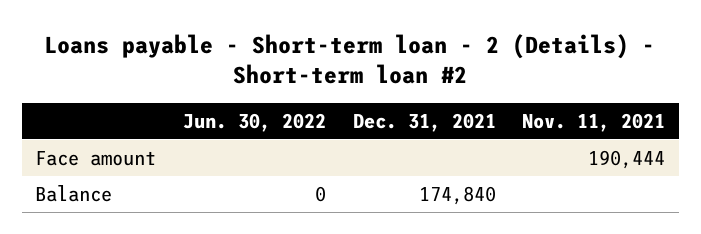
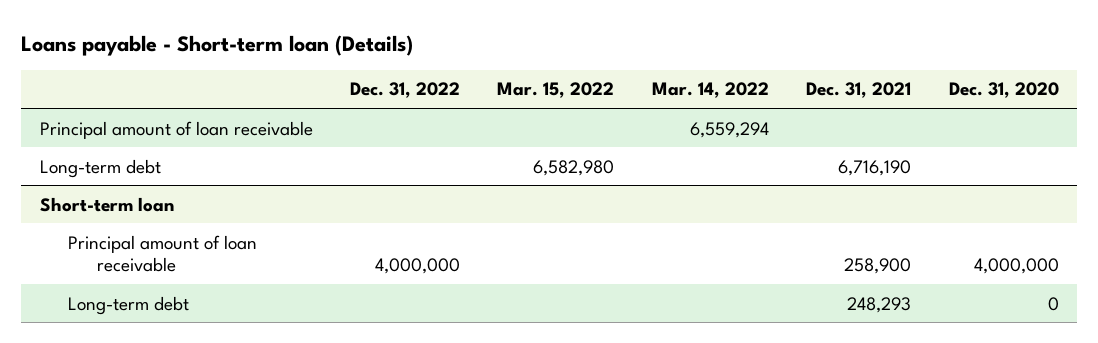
- Loans payable - Short-term loan - 2 (Details) - Short-term loan #2
+ Loans payable - Short-term loan (Details)
- | Jun. 30, 2022 | Dec. 31, 2021 | Nov. 11, 2021
+ | Dec. 31, 2022 | Mar. 15, 2022 | Mar. 14, 2022 | Dec. 31, 2021 | Dec. 31, 2020
- Face amount | | | 190,444
- Balance | 0 | 174,840 |
+ Principal amount of loan receivable | | | 6,559,294 | |
+ Long-term debt | | 6,582,980 | | 6,716,190 |
+ Short-term loan
+ Principal amount of loan receivable | 4,000,000 | | | 258,900 | 4,000,000
+ Long-term debt | | | | 248,293 | 0

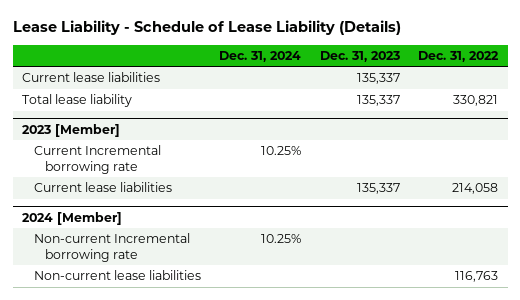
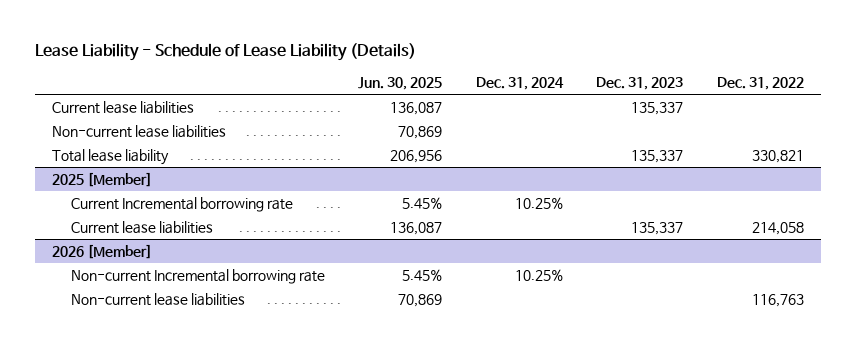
- | Dec. 31, 2024 | Dec. 31, 2023 | Dec. 31, 2022
+ | Jun. 30, 2025 | Dec. 31, 2024 | Dec. 31, 2023 | Dec. 31, 2022
+ Non-current lease liabilities | 70,869 | | |
- 2023 [Member]
+ 2025 [Member]
- 2024 [Member]
+ 2026 [Member]

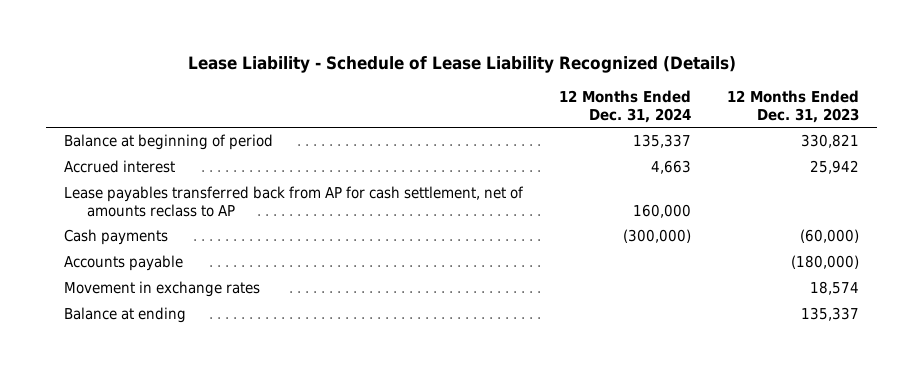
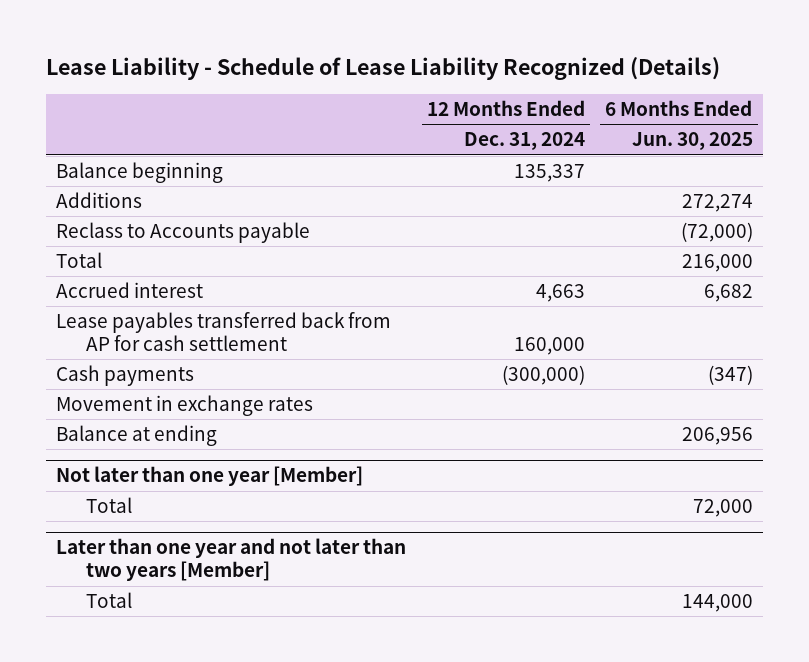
- | 12 Months Ended Dec. 31, 2024 | 12 Months Ended Dec. 31, 2023
+ | 12 Months Ended Dec. 31, 2024 | 6 Months Ended Jun. 30, 2025
- Balance at beginning of period | 135,337 | 330,821
+ Balance beginning | 135,337 |
+ Additions | | 272,274
+ Reclass to Accounts payable | | (72,000)
+ Total | | 216,000
- Lease payables transferred back from AP for cash settlement, net of amounts reclass to AP | 160,000 |
+ Lease payables transferred back from AP for cash settlement | 160,000 |
- Accounts payable | | (180,000)
+ Not later than one year [Member]
+ Total | | 72,000
+ Later than one year and not later than two years [Member]
+ Total | | 144,000

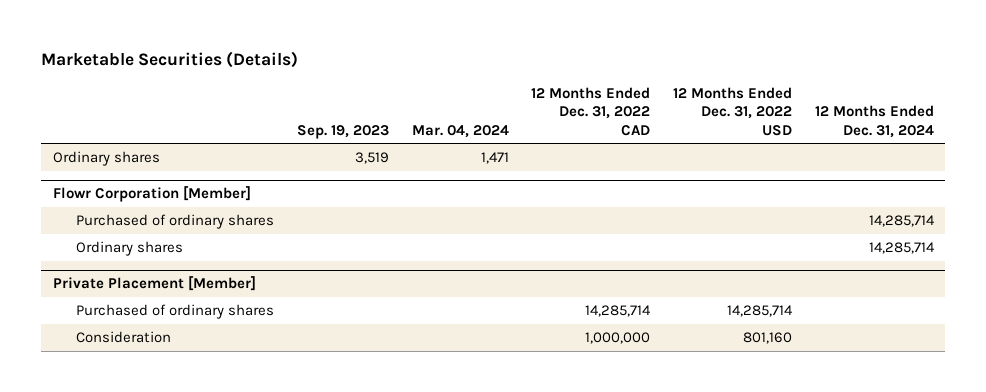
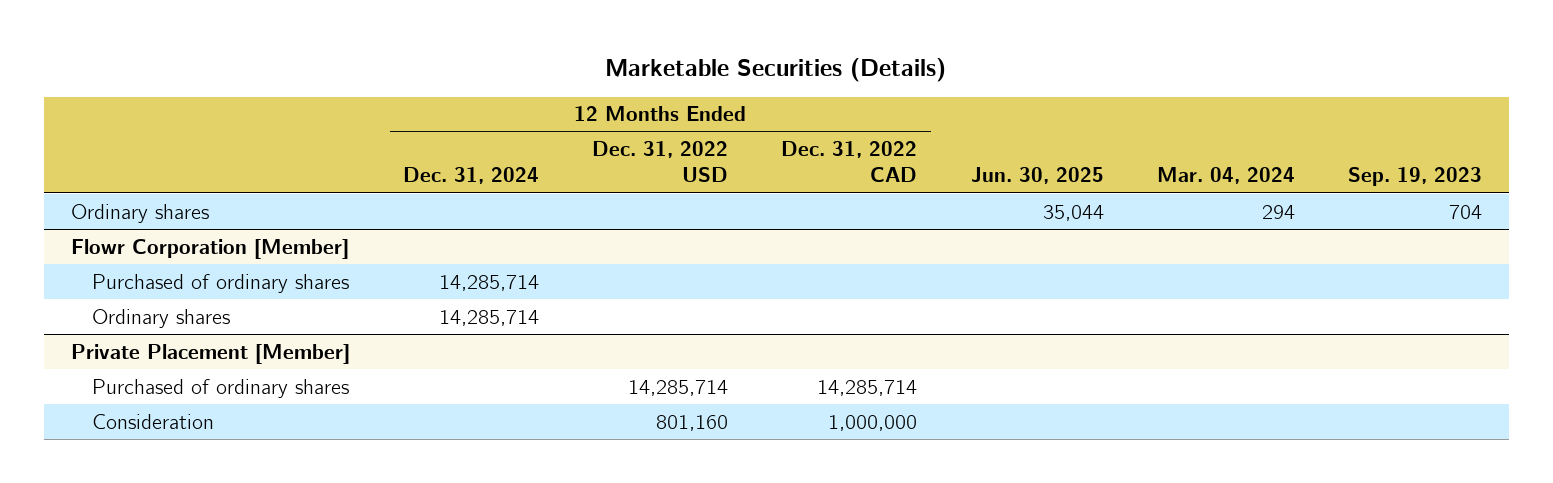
- | Sep. 19, 2023 | Mar. 04, 2024 | 12 Months Ended Dec. 31, 2022 CAD | 12 Months Ended Dec. 31, 2022 USD | 12 Months Ended Dec. 31, 2024
+ | 12 Months Ended Dec. 31, 2024 | 12 Months Ended Dec. 31, 2022 USD | 12 Months Ended Dec. 31, 2022 CAD | Jun. 30, 2025 | Mar. 04, 2024 | Sep. 19, 2023
- Ordinary shares | 3,519 | 1,471 | | |
+ Ordinary shares | | | | 35,044 | 294 | 704

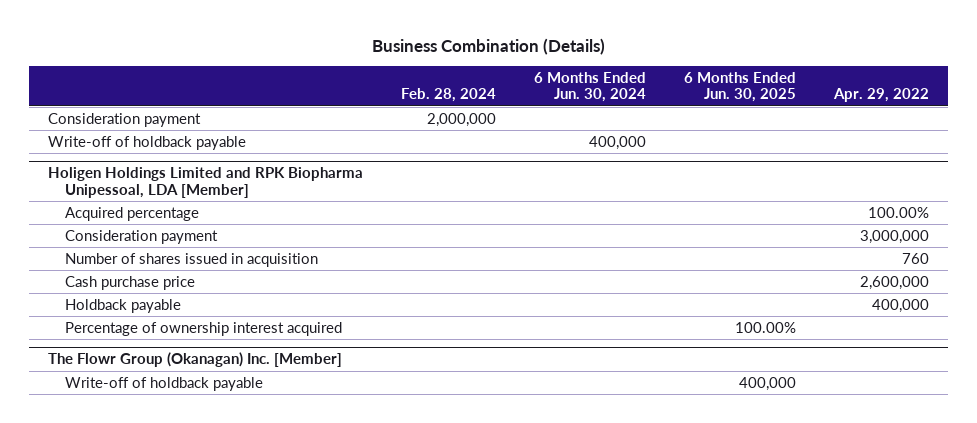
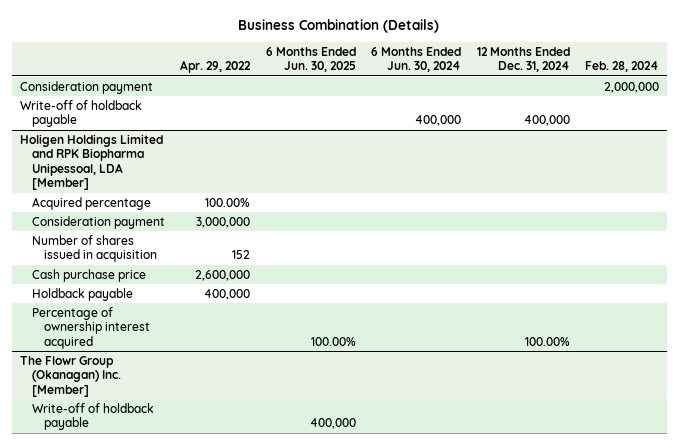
- | Feb. 28, 2024 | 6 Months Ended Jun. 30, 2024 | 6 Months Ended Jun. 30, 2025 | Apr. 29, 2022
+ | Apr. 29, 2022 | 6 Months Ended Jun. 30, 2025 | 6 Months Ended Jun. 30, 2024 | 12 Months Ended Dec. 31, 2024 | Feb. 28, 2024
@ Holigen Holdings Limited and RPK Biopharma Unipessoal, LDA [Member]
- Number of shares issued in acquisition | | | | 760
+ Number of shares issued in acquisition | 152 | | | |

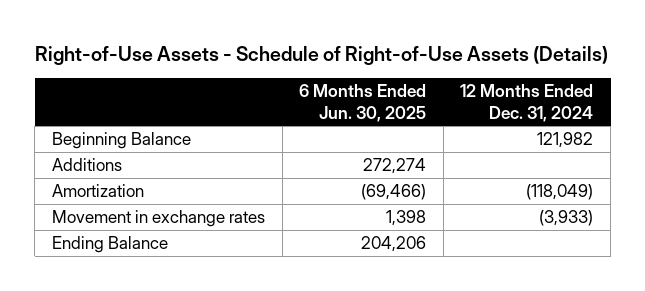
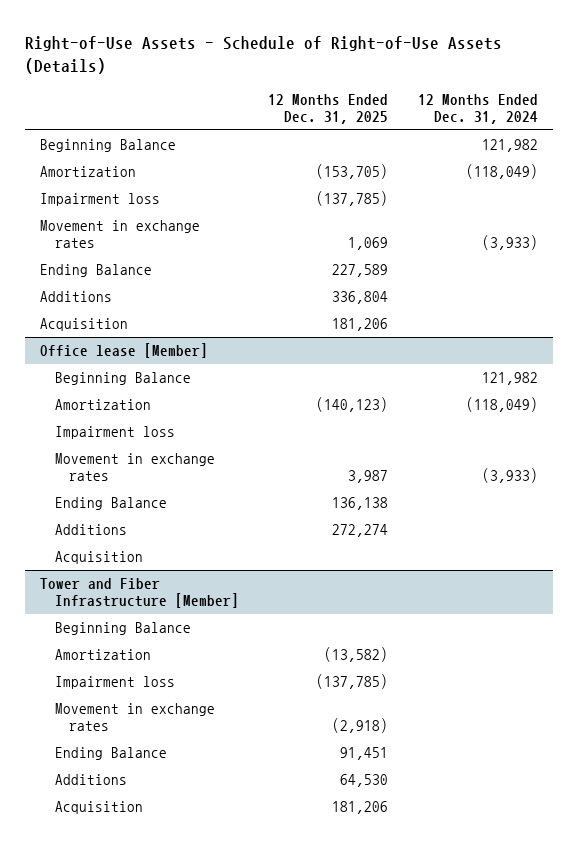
- | 6 Months Ended Jun. 30, 2025 | 12 Months Ended Dec. 31, 2024
+ | 12 Months Ended Dec. 31, 2025 | 12 Months Ended Dec. 31, 2024
+ Impairment loss | (137,785) |
moved down: Additions | 336,804 |
+ Acquisition | 181,206 |
+ Office lease [Member]
+ Beginning Balance | | 121,982
+ Amortization | (140,123) | (118,049)
+ Impairment loss
+ Movement in exchange rates | 3,987 | (3,933)
+ Ending Balance | 136,138 |
+ Additions | 272,274 |
+ Acquisition
+ Tower and Fiber Infrastructure [Member]
+ Beginning Balance
+ Amortization | (13,582) |
+ Impairment loss | (137,785) |
+ Movement in exchange rates | (2,918) |
+ Ending Balance | 91,451 |
+ Additions | 64,530 |
+ Acquisition | 181,206 |

